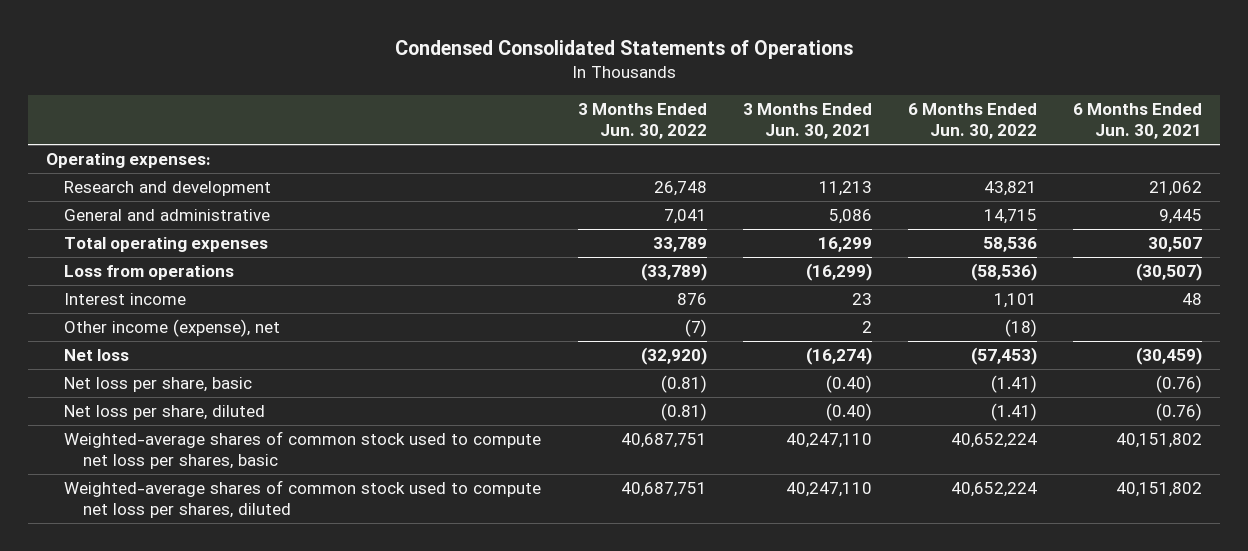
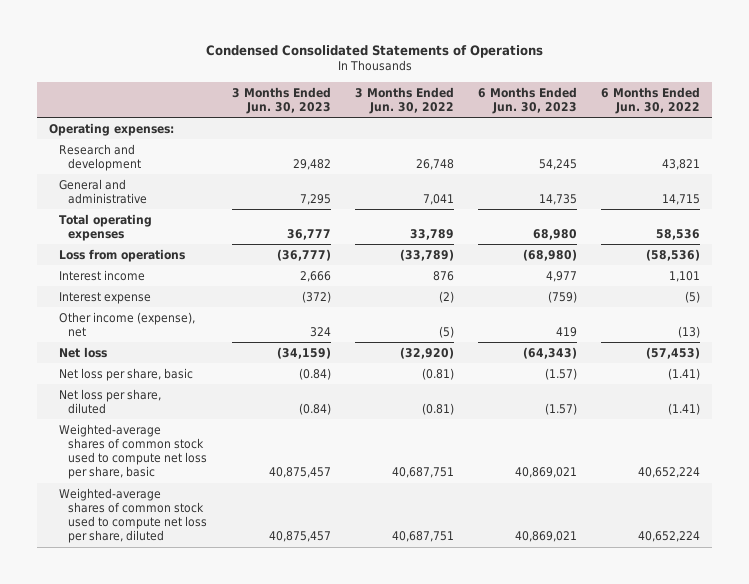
- | 3 Months Ended Jun. 30, 2022 | 3 Months Ended Jun. 30, 2021 | 6 Months Ended Jun. 30, 2022 | 6 Months Ended Jun. 30, 2021
+ | 3 Months Ended Jun. 30, 2023 | 3 Months Ended Jun. 30, 2022 | 6 Months Ended Jun. 30, 2023 | 6 Months Ended Jun. 30, 2022
- Other income (expense), net | (7) | 2 | (18) |
+ Interest expense | (372) | (2) | (759) | (5)
+ Other income (expense), net | 324 | (5) | 419 | (13)
- Weighted-average shares of common stock used to compute net loss per shares, basic | 40,687,751 | 40,247,110 | 40,652,224 | 40,151,802
- Weighted-average shares of common stock used to compute net loss per shares, diluted | 40,687,751 | 40,247,110 | 40,652,224 | 40,151,802
+ Weighted-average shares of common stock used to compute net loss per share, basic | 40,875,457 | 40,687,751 | 40,869,021 | 40,652,224
+ Weighted-average shares of common stock used to compute net loss per share, diluted | 40,875,457 | 40,687,751 | 40,869,021 | 40,652,224

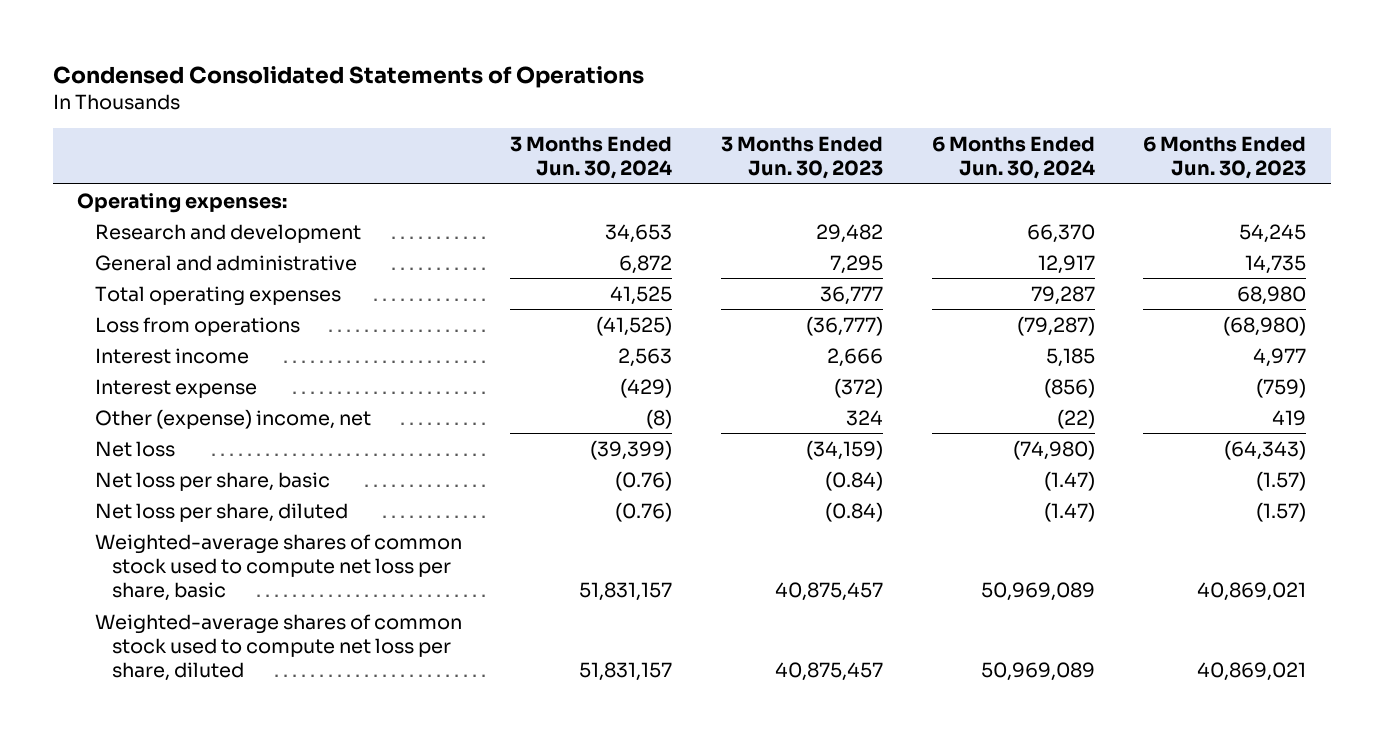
- | 3 Months Ended Jun. 30, 2023 | 3 Months Ended Jun. 30, 2022 | 6 Months Ended Jun. 30, 2023 | 6 Months Ended Jun. 30, 2022
+ | 3 Months Ended Jun. 30, 2024 | 3 Months Ended Jun. 30, 2023 | 6 Months Ended Jun. 30, 2024 | 6 Months Ended Jun. 30, 2023
- Other income (expense), net | 324 | (5) | 419 | (13)
+ Other (expense) income, net | (8) | 324 | (22) | 419

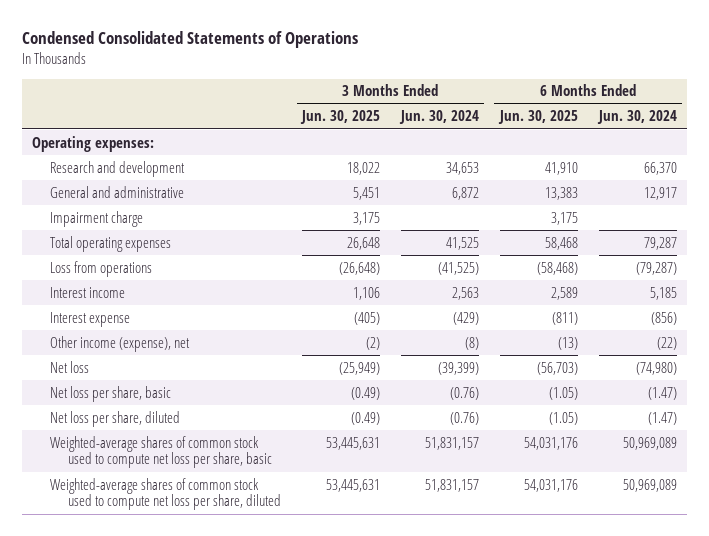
- | 3 Months Ended Jun. 30, 2024 | 3 Months Ended Jun. 30, 2023 | 6 Months Ended Jun. 30, 2024 | 6 Months Ended Jun. 30, 2023
+ | 3 Months Ended Jun. 30, 2025 | 3 Months Ended Jun. 30, 2024 | 6 Months Ended Jun. 30, 2025 | 6 Months Ended Jun. 30, 2024
+ Impairment charge | 3,175 | | 3,175 |
- Other (expense) income, net | (8) | 324 | (22) | 419
+ Other income (expense), net | (2) | (8) | (13) | (22)

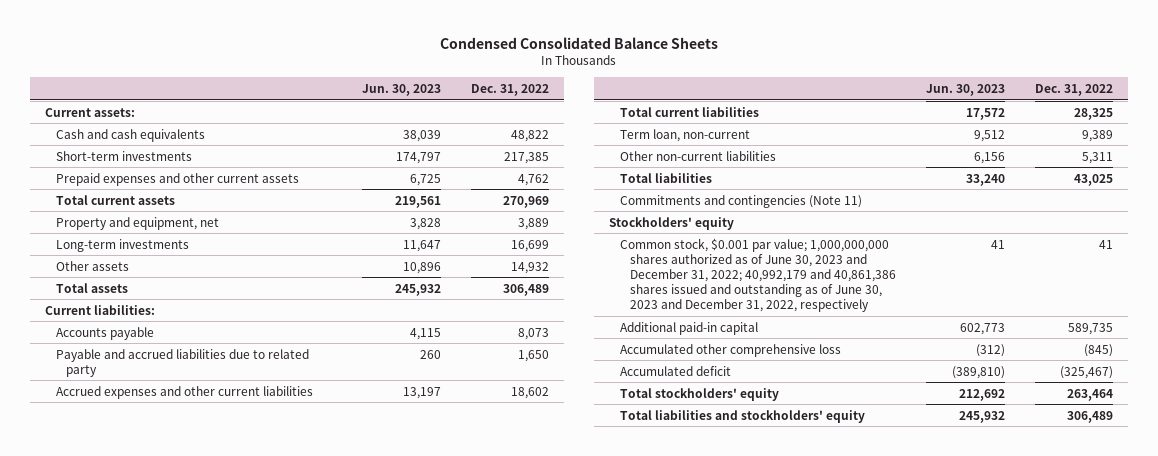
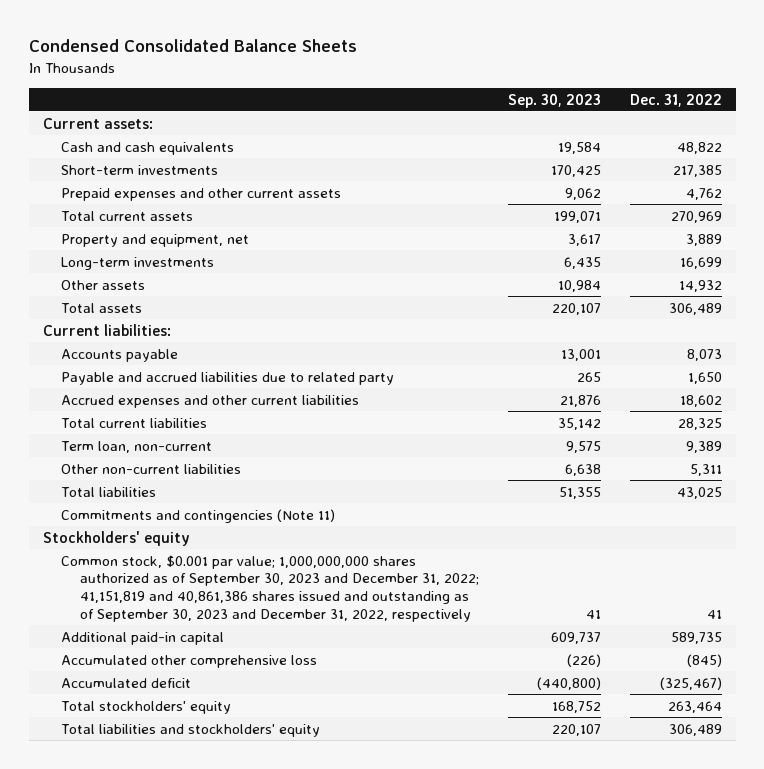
- | Jun. 30, 2023 | Dec. 31, 2022
+ | Sep. 30, 2023 | Dec. 31, 2022
- Common stock, $0.001 par value; 1,000,000,000 shares authorized as of June 30, 2023 and December 31, 2022; 40,992,179 and 40,861,386 shares issued and outstanding as of June 30, 2023 and December 31, 2022, respectively | 41 | 41
+ Common stock, $0.001 par value; 1,000,000,000 shares authorized as of September 30, 2023 and December 31, 2022; 41,151,819 and 40,861,386 shares issued and outstanding as of September 30, 2023 and December 31, 2022, respectively | 41 | 41

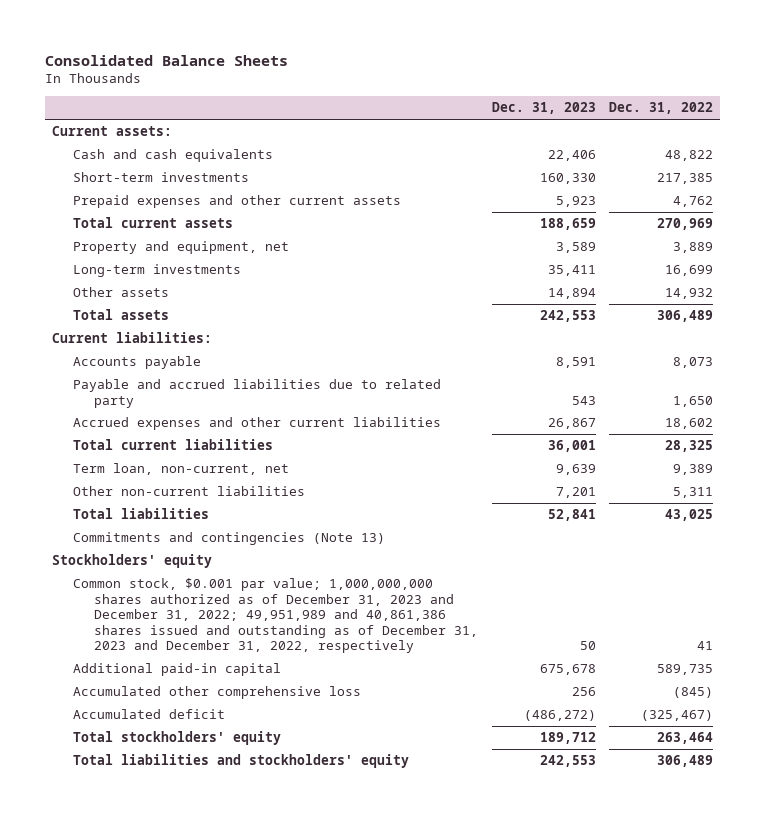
- Condensed Consolidated Balance Sheets
+ Consolidated Balance Sheets
- | Sep. 30, 2023 | Dec. 31, 2022
+ | Dec. 31, 2023 | Dec. 31, 2022
- Term loan, non-current | 9,575 | 9,389
+ Term loan, non-current, net | 9,639 | 9,389
- Commitments and contingencies (Note 11)
+ Commitments and contingencies (Note 13)
- Common stock, $0.001 par value; 1,000,000,000 shares authorized as of September 30, 2023 and December 31, 2022; 41,151,819 and 40,861,386 shares issued and outstanding as of September 30, 2023 and December 31, 2022, respectively | 41 | 41
+ Common stock, $0.001 par value; 1,000,000,000 shares authorized as of December 31, 2023 and December 31, 2022; 49,951,989 and 40,861,386 shares issued and outstanding as of December 31, 2023 and December 31, 2022, respectively | 50 | 41

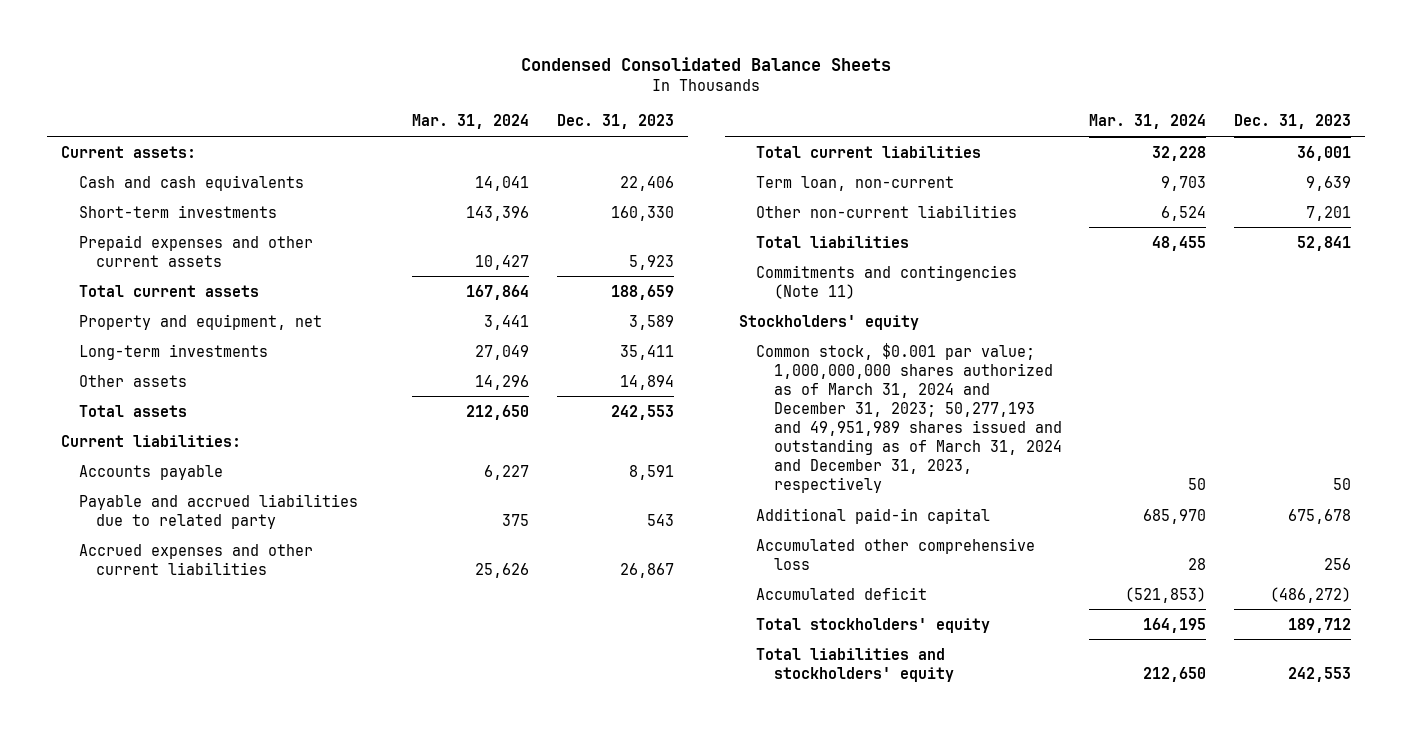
- Consolidated Balance Sheets
+ Condensed Consolidated Balance Sheets
- | Dec. 31, 2023 | Dec. 31, 2022
+ | Mar. 31, 2024 | Dec. 31, 2023
- Term loan, non-current, net | 9,639 | 9,389
+ Term loan, non-current | 9,703 | 9,639
- Commitments and contingencies (Note 13)
+ Commitments and contingencies (Note 11)
- Common stock, $0.001 par value; 1,000,000,000 shares authorized as of December 31, 2023 and December 31, 2022; 49,951,989 and 40,861,386 shares issued and outstanding as of December 31, 2023 and December 31, 2022, respectively | 50 | 41
+ Common stock, $0.001 par value; 1,000,000,000 shares authorized as of March 31, 2024 and December 31, 2023; 50,277,193 and 49,951,989 shares issued and outstanding as of March 31, 2024 and December 31, 2023, respectively | 50 | 50

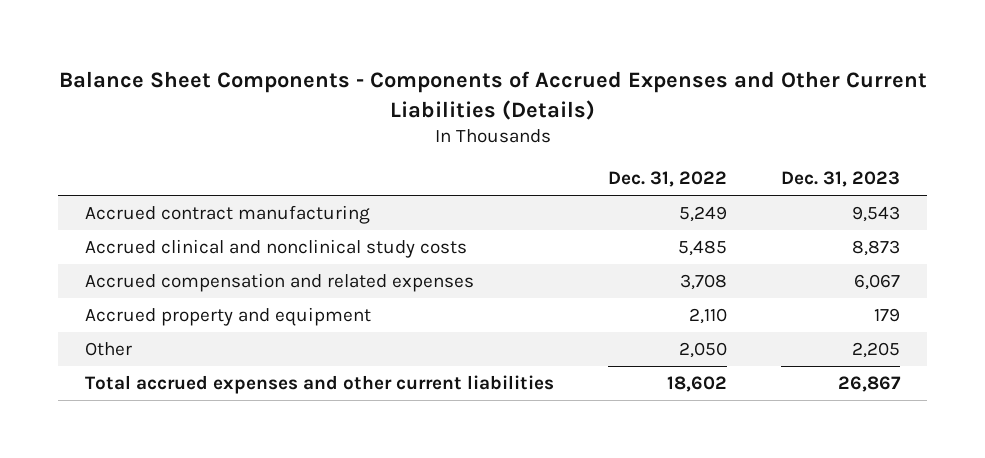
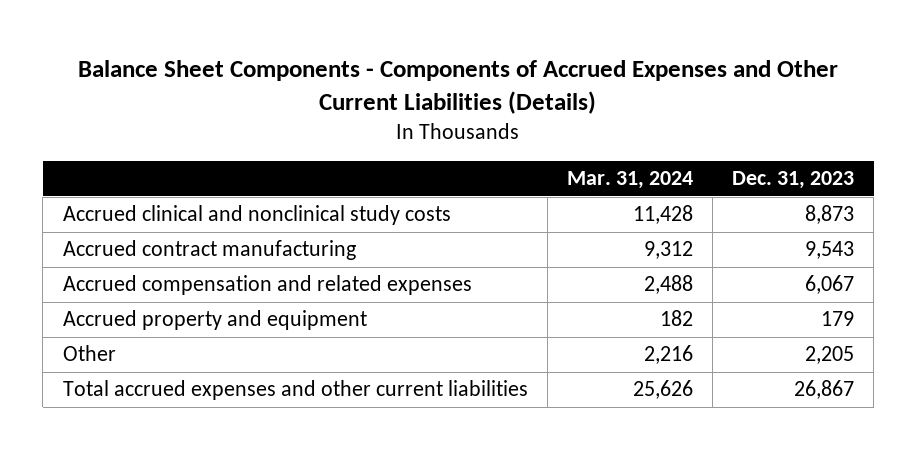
- | Dec. 31, 2022 | Dec. 31, 2023
+ | Mar. 31, 2024 | Dec. 31, 2023
moved down: Accrued contract manufacturing | 9,312 | 9,543

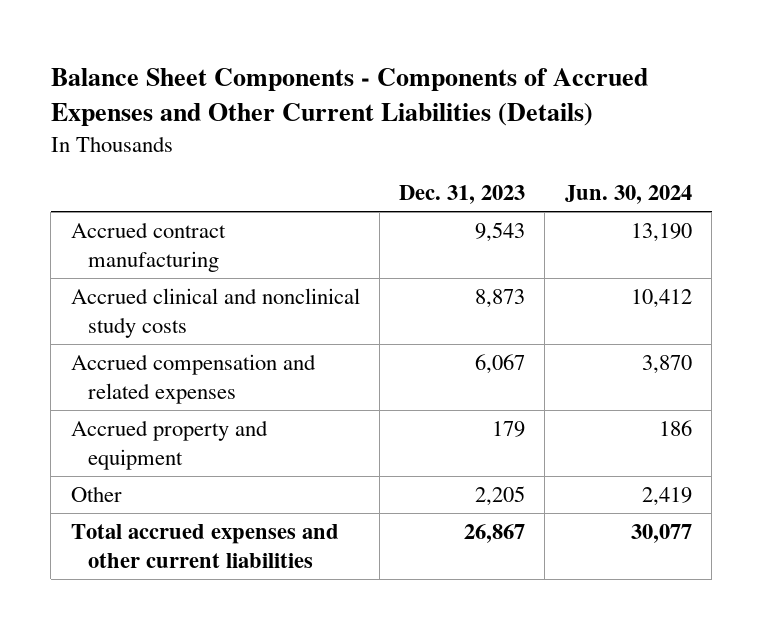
- | Mar. 31, 2024 | Dec. 31, 2023
+ | Dec. 31, 2023 | Jun. 30, 2024
moved down: Accrued clinical and nonclinical study costs | 8,873 | 10,412

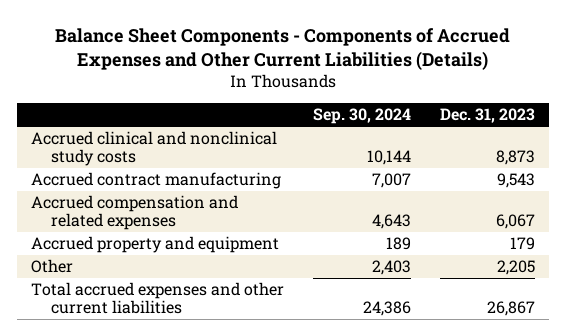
- | Dec. 31, 2023 | Jun. 30, 2024
+ | Sep. 30, 2024 | Dec. 31, 2023
moved down: Accrued contract manufacturing | 7,007 | 9,543

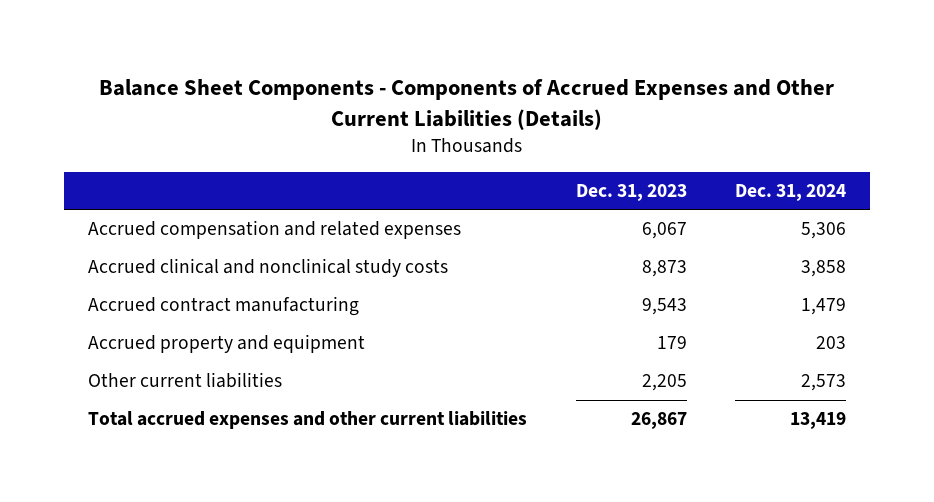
- | Sep. 30, 2024 | Dec. 31, 2023
+ | Dec. 31, 2023 | Dec. 31, 2024
moved up: Accrued compensation and related expenses | 6,067 | 5,306
- Other | 2,403 | 2,205
+ Other current liabilities | 2,205 | 2,573

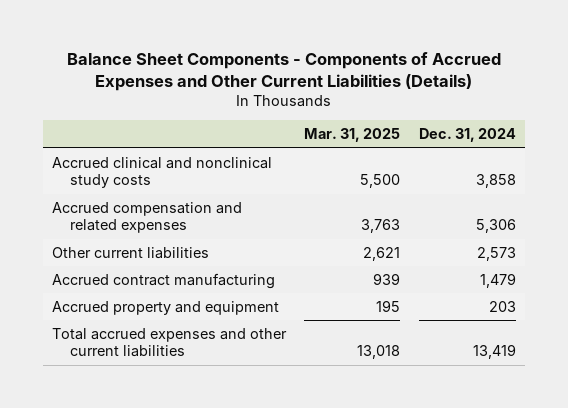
- | Dec. 31, 2023 | Dec. 31, 2024
+ | Mar. 31, 2025 | Dec. 31, 2024
moved down: Accrued compensation and related expenses | 3,763 | 5,306
moved up: Other current liabilities | 2,621 | 2,573

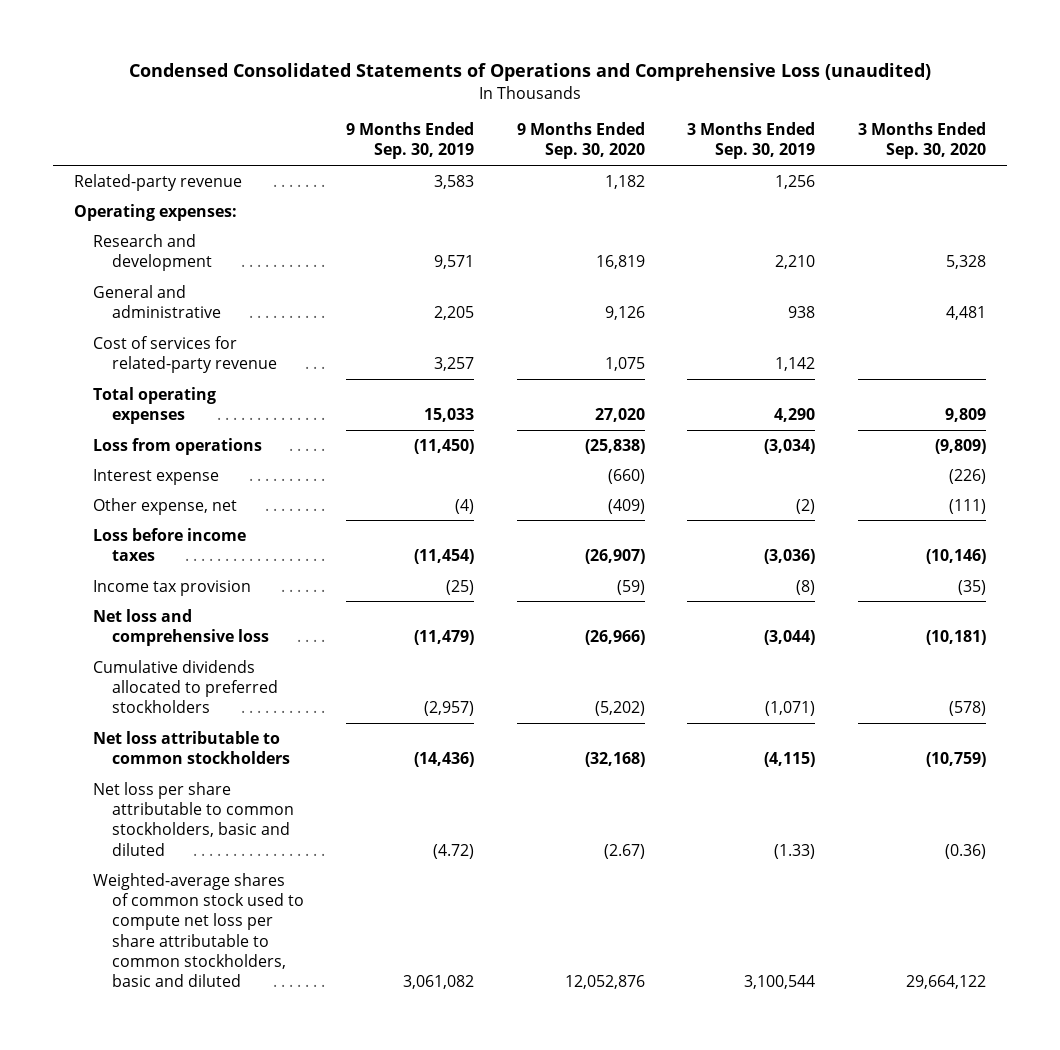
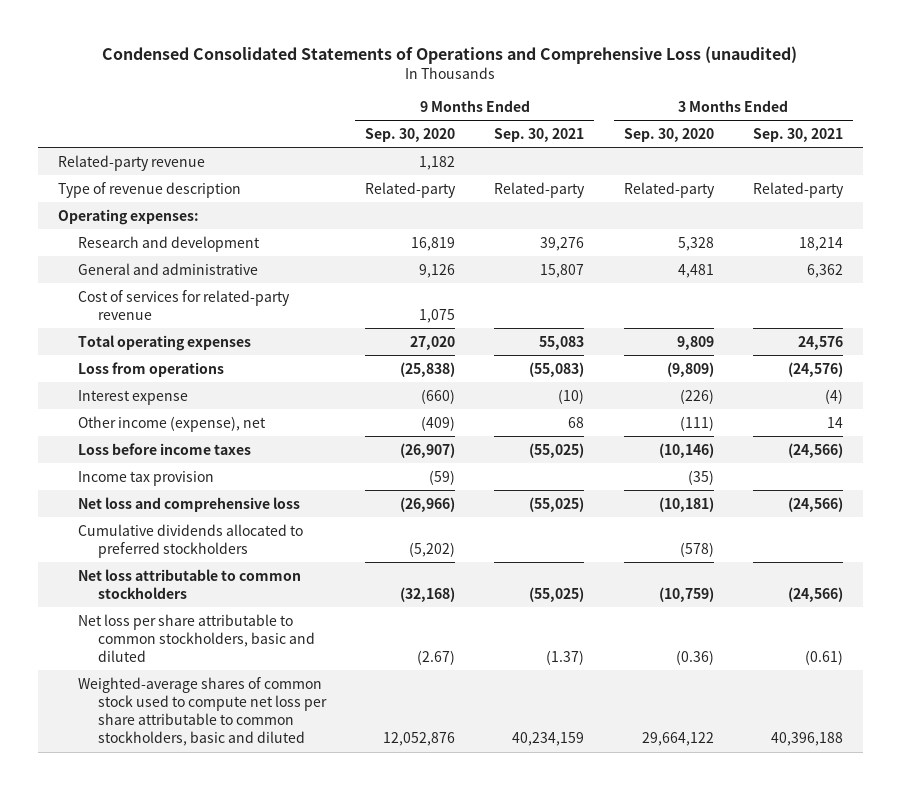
- | 9 Months Ended Sep. 30, 2019 | 9 Months Ended Sep. 30, 2020 | 3 Months Ended Sep. 30, 2019 | 3 Months Ended Sep. 30, 2020
+ | 9 Months Ended Sep. 30, 2020 | 9 Months Ended Sep. 30, 2021 | 3 Months Ended Sep. 30, 2020 | 3 Months Ended Sep. 30, 2021
+ Type of revenue description | Related-party | Related-party | Related-party | Related-party
- Other expense, net | (4) | (409) | (2) | (111)
+ Other income (expense), net | (409) | 68 | (111) | 14

